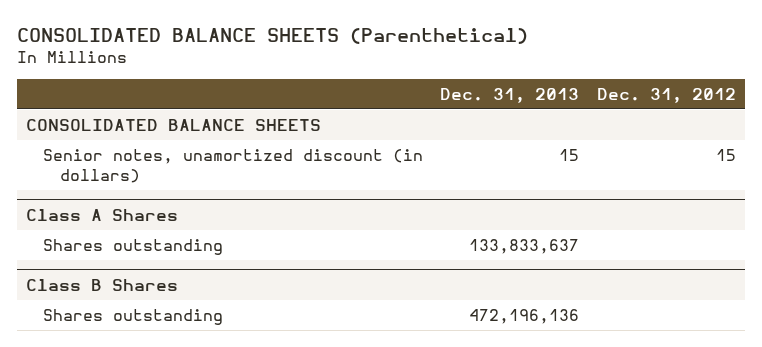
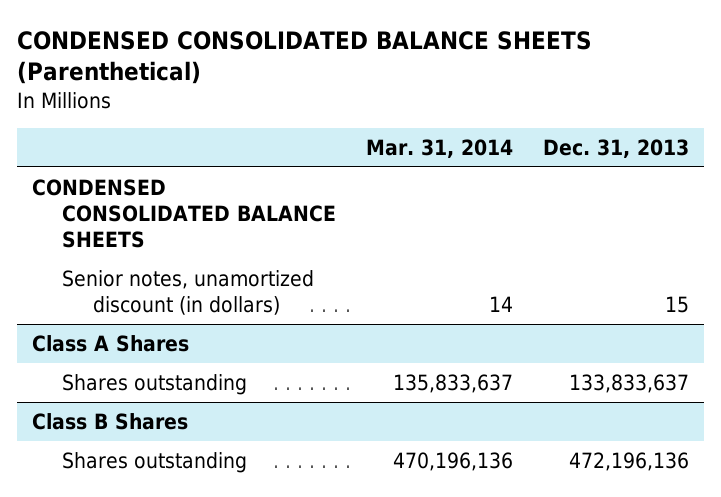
- CONSOLIDATED BALANCE SHEETS (Parenthetical)
+ CONDENSED CONSOLIDATED BALANCE SHEETS (Parenthetical)
- | Dec. 31, 2013 | Dec. 31, 2012
+ | Mar. 31, 2014 | Dec. 31, 2013
- CONSOLIDATED BALANCE SHEETS
+ CONDENSED CONSOLIDATED BALANCE SHEETS

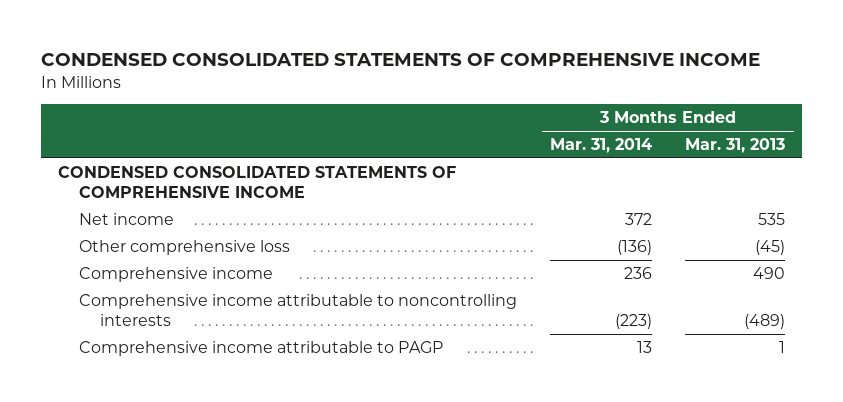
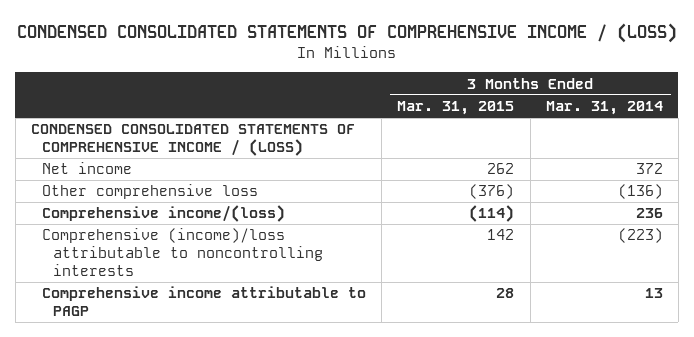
- CONDENSED CONSOLIDATED STATEMENTS OF COMPREHENSIVE INCOME
+ CONDENSED CONSOLIDATED STATEMENTS OF COMPREHENSIVE INCOME / (LOSS)
- | 3 Months Ended Mar. 31, 2014 | 3 Months Ended Mar. 31, 2013
+ | 3 Months Ended Mar. 31, 2015 | 3 Months Ended Mar. 31, 2014
- CONDENSED CONSOLIDATED STATEMENTS OF COMPREHENSIVE INCOME
+ CONDENSED CONSOLIDATED STATEMENTS OF COMPREHENSIVE INCOME / (LOSS)
- Comprehensive income | 236 | 490
- Comprehensive income attributable to noncontrolling interests | (223) | (489)
+ Comprehensive income/(loss) | (114) | 236
+ Comprehensive (income)/loss attributable to noncontrolling interests | 142 | (223)

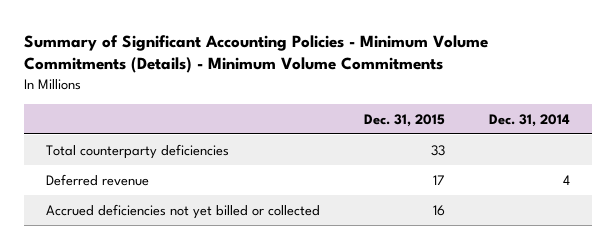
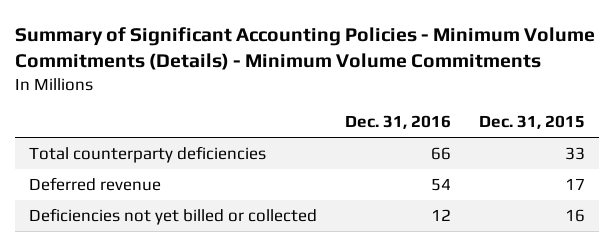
- | Dec. 31, 2015 | Dec. 31, 2014
+ | Dec. 31, 2016 | Dec. 31, 2015
- Accrued deficiencies not yet billed or collected | 16 |
+ Deficiencies not yet billed or collected | 12 | 16

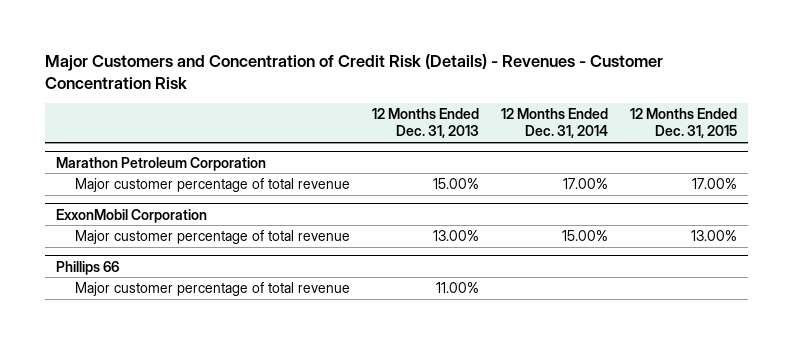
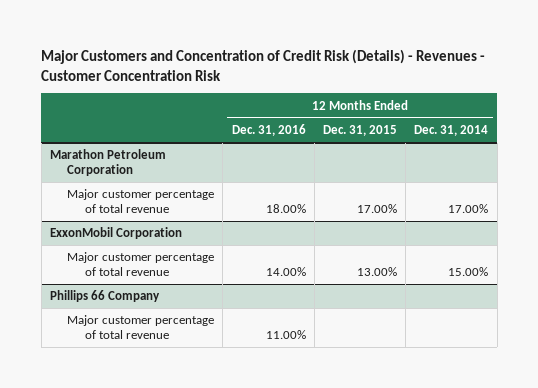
- | 12 Months Ended Dec. 31, 2013 | 12 Months Ended Dec. 31, 2014 | 12 Months Ended Dec. 31, 2015
+ | 12 Months Ended Dec. 31, 2016 | 12 Months Ended Dec. 31, 2015 | 12 Months Ended Dec. 31, 2014
- Phillips 66
+ Phillips 66 Company

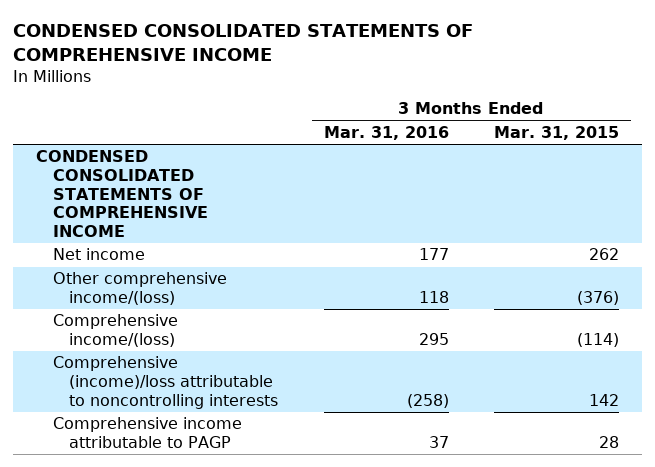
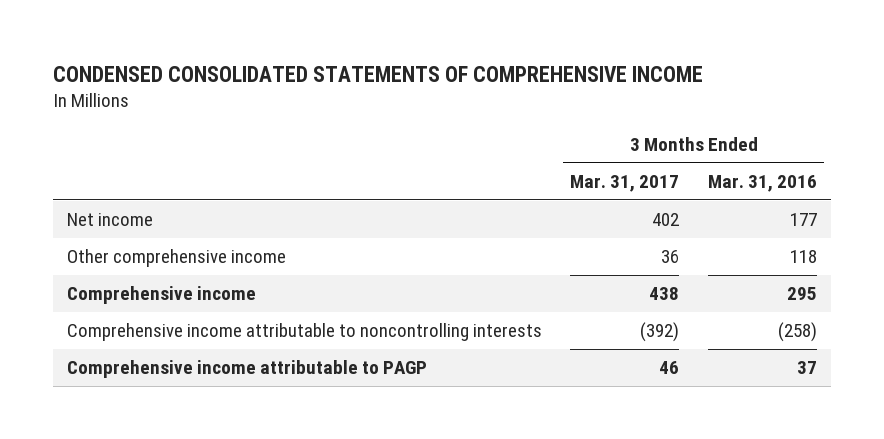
- | 3 Months Ended Mar. 31, 2016 | 3 Months Ended Mar. 31, 2015
+ | 3 Months Ended Mar. 31, 2017 | 3 Months Ended Mar. 31, 2016
- CONDENSED CONSOLIDATED STATEMENTS OF COMPREHENSIVE INCOME
- Other comprehensive income/(loss) | 118 | (376)
- Comprehensive income/(loss) | 295 | (114)
- Comprehensive (income)/loss attributable to noncontrolling interests | (258) | 142
+ Other comprehensive income | 36 | 118
+ Comprehensive income | 438 | 295
+ Comprehensive income attributable to noncontrolling interests | (392) | (258)

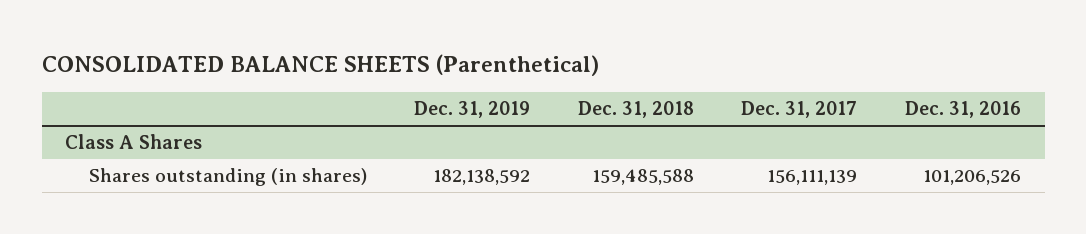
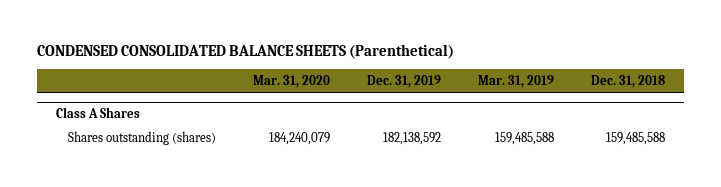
- CONSOLIDATED BALANCE SHEETS (Parenthetical)
+ CONDENSED CONSOLIDATED BALANCE SHEETS (Parenthetical)
- | Dec. 31, 2019 | Dec. 31, 2018 | Dec. 31, 2017 | Dec. 31, 2016
+ | Mar. 31, 2020 | Dec. 31, 2019 | Mar. 31, 2019 | Dec. 31, 2018
@ Class A Shares
- Shares outstanding (in shares) | 182,138,592 | 159,485,588 | 156,111,139 | 101,206,526
+ Shares outstanding (shares) | 184,240,079 | 182,138,592 | 159,485,588 | 159,485,588

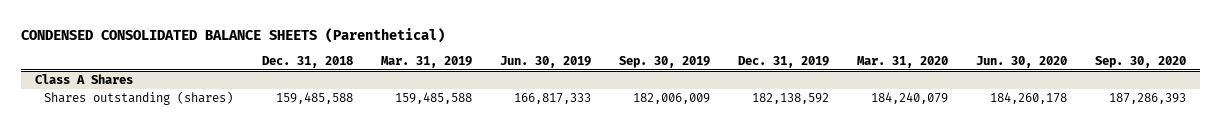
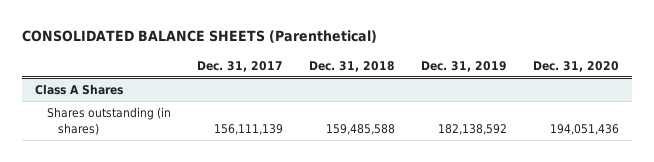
- CONDENSED CONSOLIDATED BALANCE SHEETS (Parenthetical)
+ CONSOLIDATED BALANCE SHEETS (Parenthetical)
- | Dec. 31, 2018 | Mar. 31, 2019 | Jun. 30, 2019 | Sep. 30, 2019 | Dec. 31, 2019 | Mar. 31, 2020 | Jun. 30, 2020 | Sep. 30, 2020
+ | Dec. 31, 2017 | Dec. 31, 2018 | Dec. 31, 2019 | Dec. 31, 2020
@ Class A Shares
- Shares outstanding (shares) | 159,485,588 | 159,485,588 | 166,817,333 | 182,006,009 | 182,138,592 | 184,240,079 | 184,260,178 | 187,286,393
+ Shares outstanding (in shares) | 156,111,139 | 159,485,588 | 182,138,592 | 194,051,436

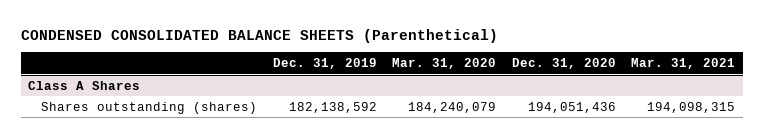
- CONSOLIDATED BALANCE SHEETS (Parenthetical)
+ CONDENSED CONSOLIDATED BALANCE SHEETS (Parenthetical)
- | Dec. 31, 2017 | Dec. 31, 2018 | Dec. 31, 2019 | Dec. 31, 2020
+ | Dec. 31, 2019 | Mar. 31, 2020 | Dec. 31, 2020 | Mar. 31, 2021
@ Class A Shares
- Shares outstanding (in shares) | 156,111,139 | 159,485,588 | 182,138,592 | 194,051,436
+ Shares outstanding (shares) | 182,138,592 | 184,240,079 | 194,051,436 | 194,098,315

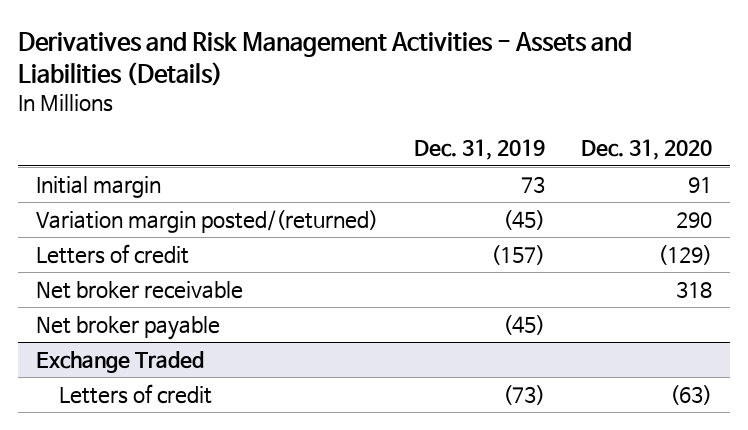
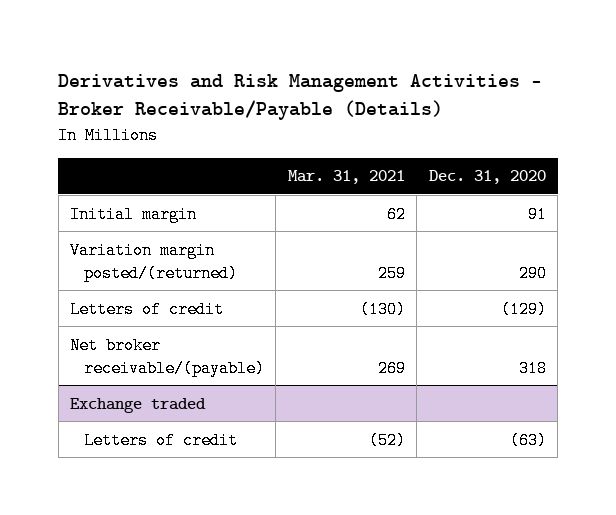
- Derivatives and Risk Management Activities - Assets and Liabilities (Details)
+ Derivatives and Risk Management Activities - Broker Receivable/Payable (Details)
- | Dec. 31, 2019 | Dec. 31, 2020
+ | Mar. 31, 2021 | Dec. 31, 2020
- Net broker receivable | | 318
- Net broker payable | (45) |
- Exchange Traded
+ Net broker receivable/(payable) | 269 | 318
+ Exchange traded

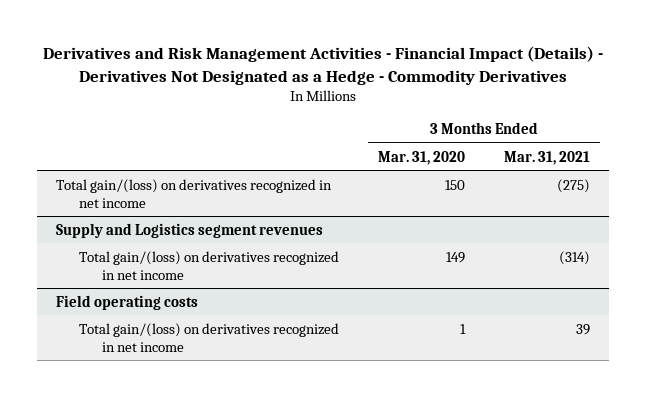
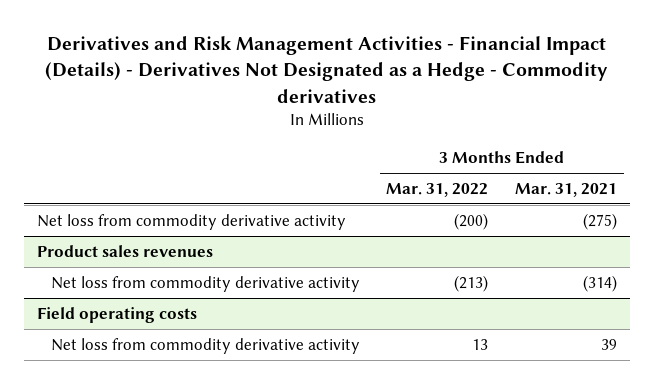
- Derivatives and Risk Management Activities - Financial Impact (Details) - Derivatives Not Designated as a Hedge - Commodity Derivatives
+ Derivatives and Risk Management Activities - Financial Impact (Details) - Derivatives Not Designated as a Hedge - Commodity derivatives
- | 3 Months Ended Mar. 31, 2020 | 3 Months Ended Mar. 31, 2021
+ | 3 Months Ended Mar. 31, 2022 | 3 Months Ended Mar. 31, 2021
- Total gain/(loss) on derivatives recognized in net income | 150 | (275)
- Supply and Logistics segment revenues
- Total gain/(loss) on derivatives recognized in net income | 149 | (314)
+ Net loss from commodity derivative activity | (200) | (275)
+ Product sales revenues
+ Net loss from commodity derivative activity | (213) | (314)
@ Field operating costs
- Total gain/(loss) on derivatives recognized in net income | 1 | 39
+ Net loss from commodity derivative activity | 13 | 39

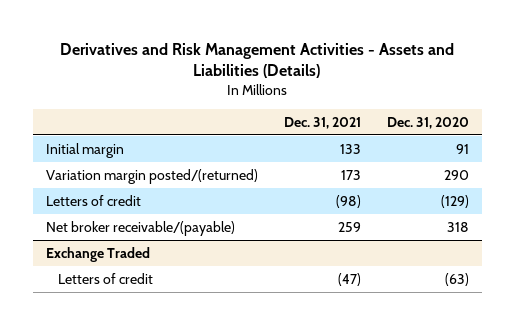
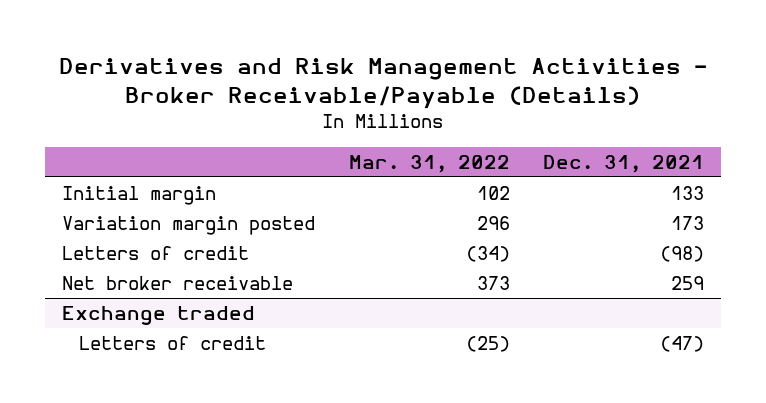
- Derivatives and Risk Management Activities - Assets and Liabilities (Details)
+ Derivatives and Risk Management Activities - Broker Receivable/Payable (Details)
- | Dec. 31, 2021 | Dec. 31, 2020
+ | Mar. 31, 2022 | Dec. 31, 2021
- Variation margin posted/(returned) | 173 | 290
+ Variation margin posted | 296 | 173
- Net broker receivable/(payable) | 259 | 318
- Exchange Traded
+ Net broker receivable | 373 | 259
+ Exchange traded

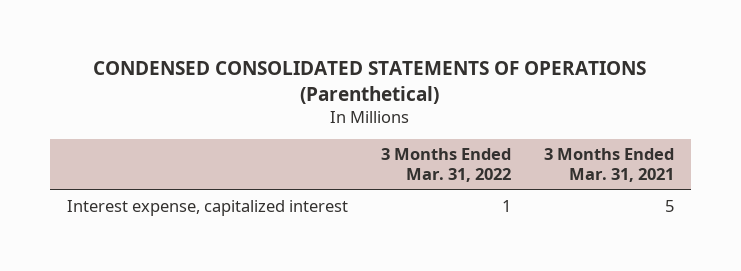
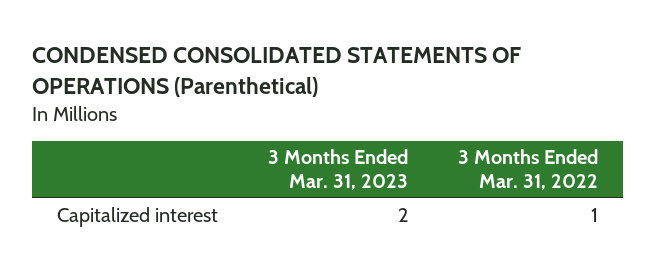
- | 3 Months Ended Mar. 31, 2022 | 3 Months Ended Mar. 31, 2021
+ | 3 Months Ended Mar. 31, 2023 | 3 Months Ended Mar. 31, 2022
- Interest expense, capitalized interest | 1 | 5
+ Capitalized interest | 2 | 1

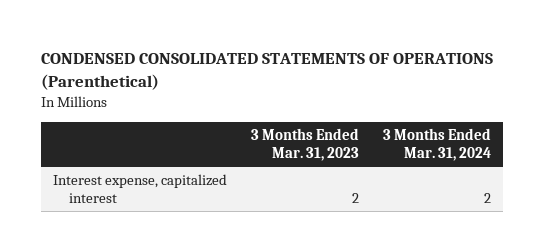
- | 3 Months Ended Mar. 31, 2023 | 3 Months Ended Mar. 31, 2022
+ | 3 Months Ended Mar. 31, 2023 | 3 Months Ended Mar. 31, 2024
- Capitalized interest | 2 | 1
+ Interest expense, capitalized interest | 2 | 2

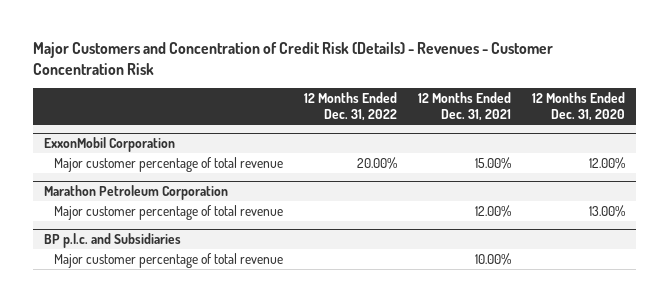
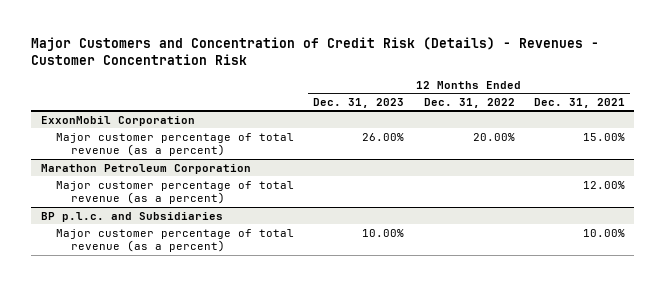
- | 12 Months Ended Dec. 31, 2022 | 12 Months Ended Dec. 31, 2021 | 12 Months Ended Dec. 31, 2020
+ | 12 Months Ended Dec. 31, 2023 | 12 Months Ended Dec. 31, 2022 | 12 Months Ended Dec. 31, 2021
@ ExxonMobil Corporation
- Major customer percentage of total revenue | 20.00% | 15.00% | 12.00%
+ Major customer percentage of total revenue (as a percent) | 26.00% | 20.00% | 15.00%
@ Marathon Petroleum Corporation
- Major customer percentage of total revenue | | 12.00% | 13.00%
+ Major customer percentage of total revenue (as a percent) | | | 12.00%
@ BP p.l.c. and Subsidiaries
- Major customer percentage of total revenue | | 10.00% |
+ Major customer percentage of total revenue (as a percent) | 10.00% | | 10.00%

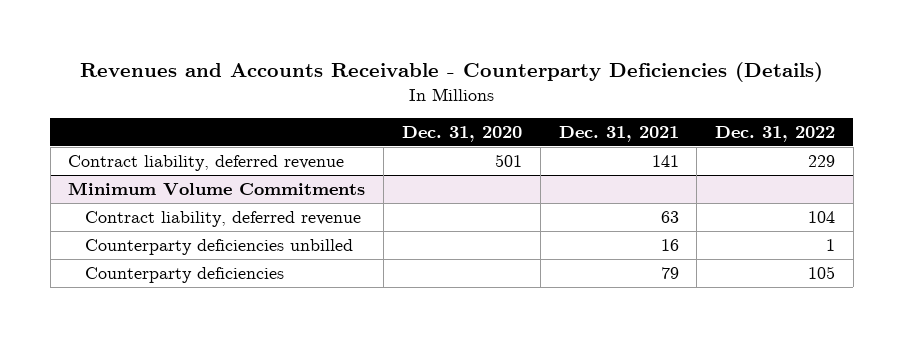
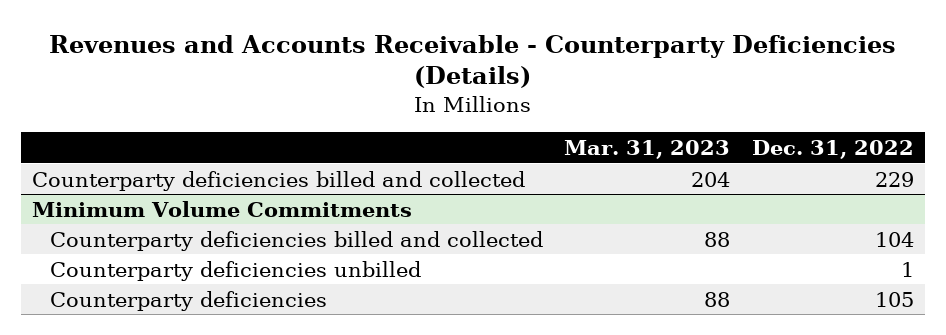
- | Dec. 31, 2020 | Dec. 31, 2021 | Dec. 31, 2022
+ | Mar. 31, 2023 | Dec. 31, 2022
- Contract liability, deferred revenue | 501 | 141 | 229
+ Counterparty deficiencies billed and collected | 204 | 229
@ Minimum Volume Commitments
- Contract liability, deferred revenue | | 63 | 104
+ Counterparty deficiencies billed and collected | 88 | 104

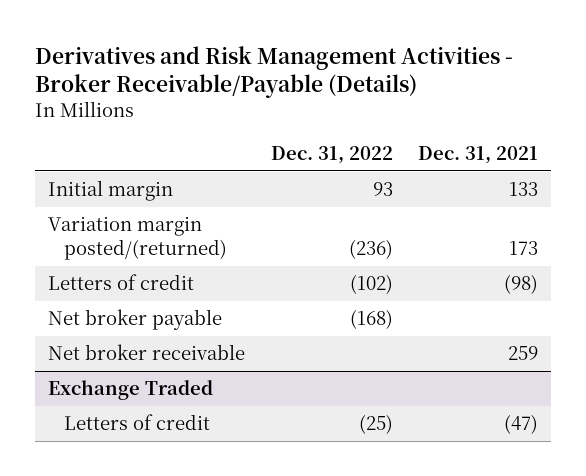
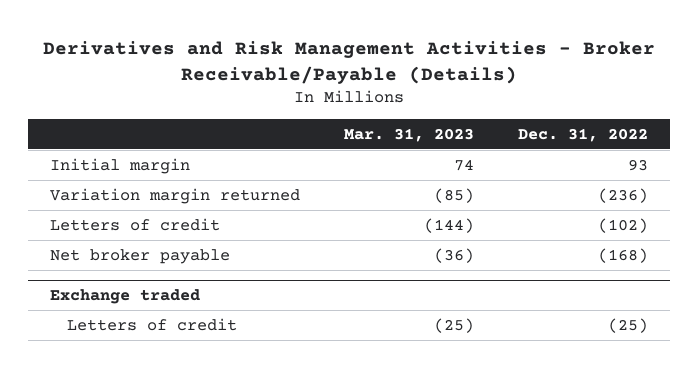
- | Dec. 31, 2022 | Dec. 31, 2021
+ | Mar. 31, 2023 | Dec. 31, 2022
- Variation margin posted/(returned) | (236) | 173
+ Variation margin returned | (85) | (236)
- Net broker receivable | | 259
- Exchange Traded
+ Exchange traded

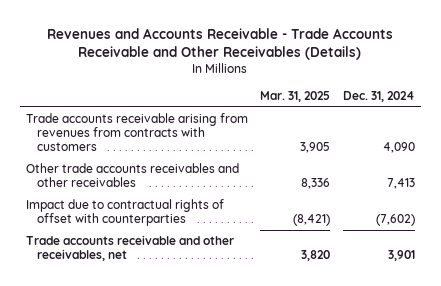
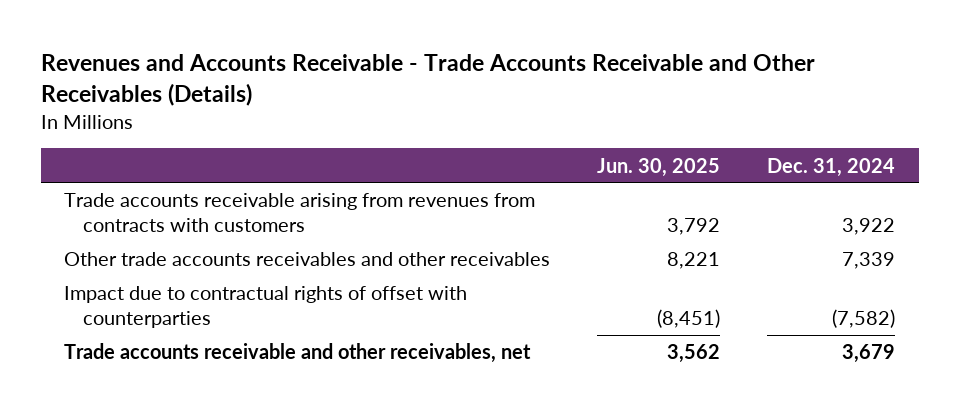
- | Mar. 31, 2025 | Dec. 31, 2024
+ | Jun. 30, 2025 | Dec. 31, 2024
- Trade accounts receivable arising from revenues from contracts with customers | 3,905 | 4,090
- Other trade accounts receivables and other receivables | 8,336 | 7,413
- Impact due to contractual rights of offset with counterparties | (8,421) | (7,602)
- Trade accounts receivable and other receivables, net | 3,820 | 3,901
+ Trade accounts receivable arising from revenues from contracts with customers | 3,792 | 3,922
+ Other trade accounts receivables and other receivables | 8,221 | 7,339
+ Impact due to contractual rights of offset with counterparties | (8,451) | (7,582)
+ Trade accounts receivable and other receivables, net | 3,562 | 3,679

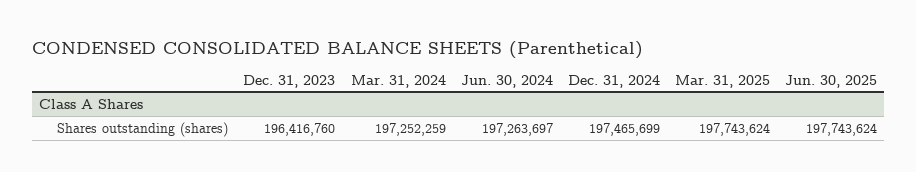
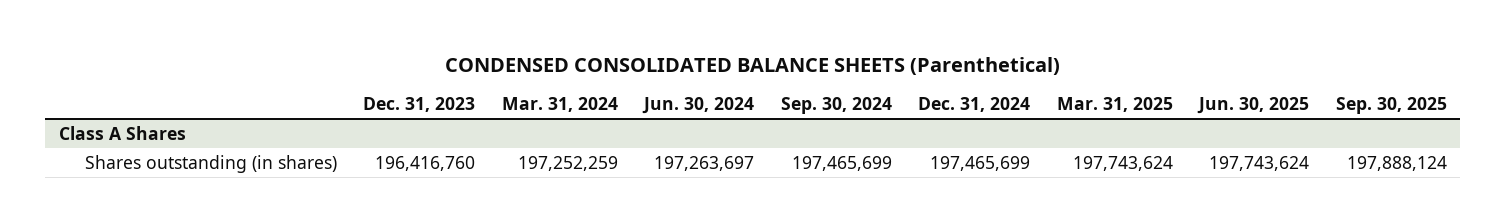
- | Dec. 31, 2023 | Mar. 31, 2024 | Jun. 30, 2024 | Dec. 31, 2024 | Mar. 31, 2025 | Jun. 30, 2025
+ | Dec. 31, 2023 | Mar. 31, 2024 | Jun. 30, 2024 | Sep. 30, 2024 | Dec. 31, 2024 | Mar. 31, 2025 | Jun. 30, 2025 | Sep. 30, 2025
@ Class A Shares
- Shares outstanding (shares) | 196,416,760 | 197,252,259 | 197,263,697 | 197,465,699 | 197,743,624 | 197,743,624
+ Shares outstanding (in shares) | 196,416,760 | 197,252,259 | 197,263,697 | 197,465,699 | 197,465,699 | 197,743,624 | 197,743,624 | 197,888,124

